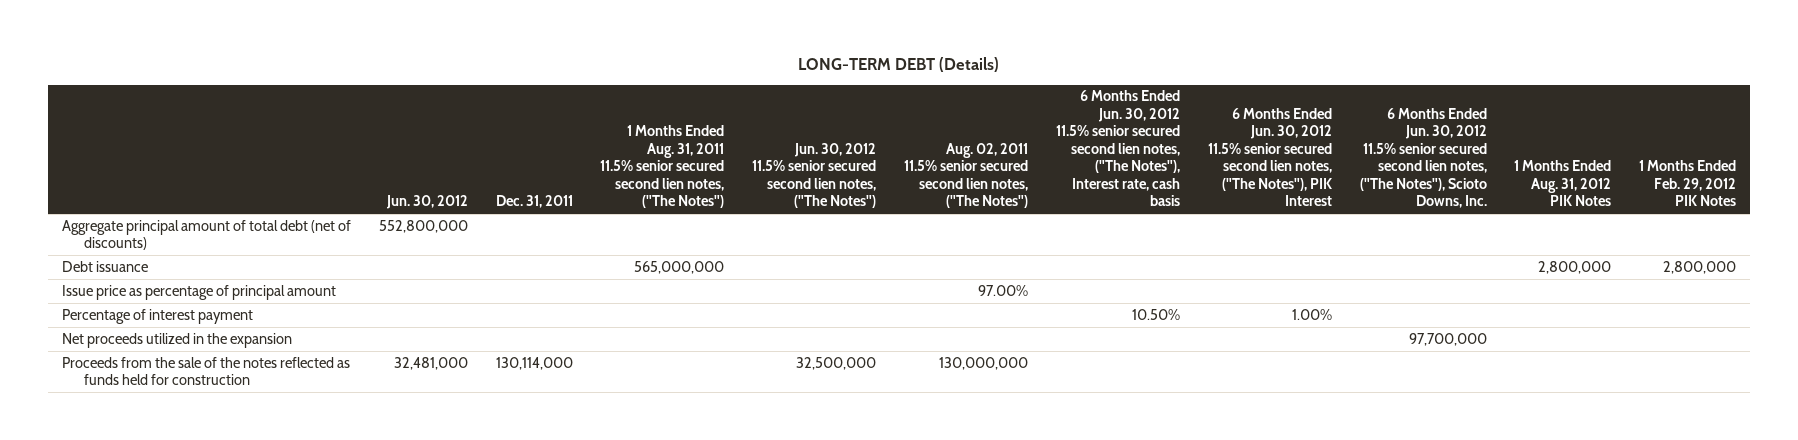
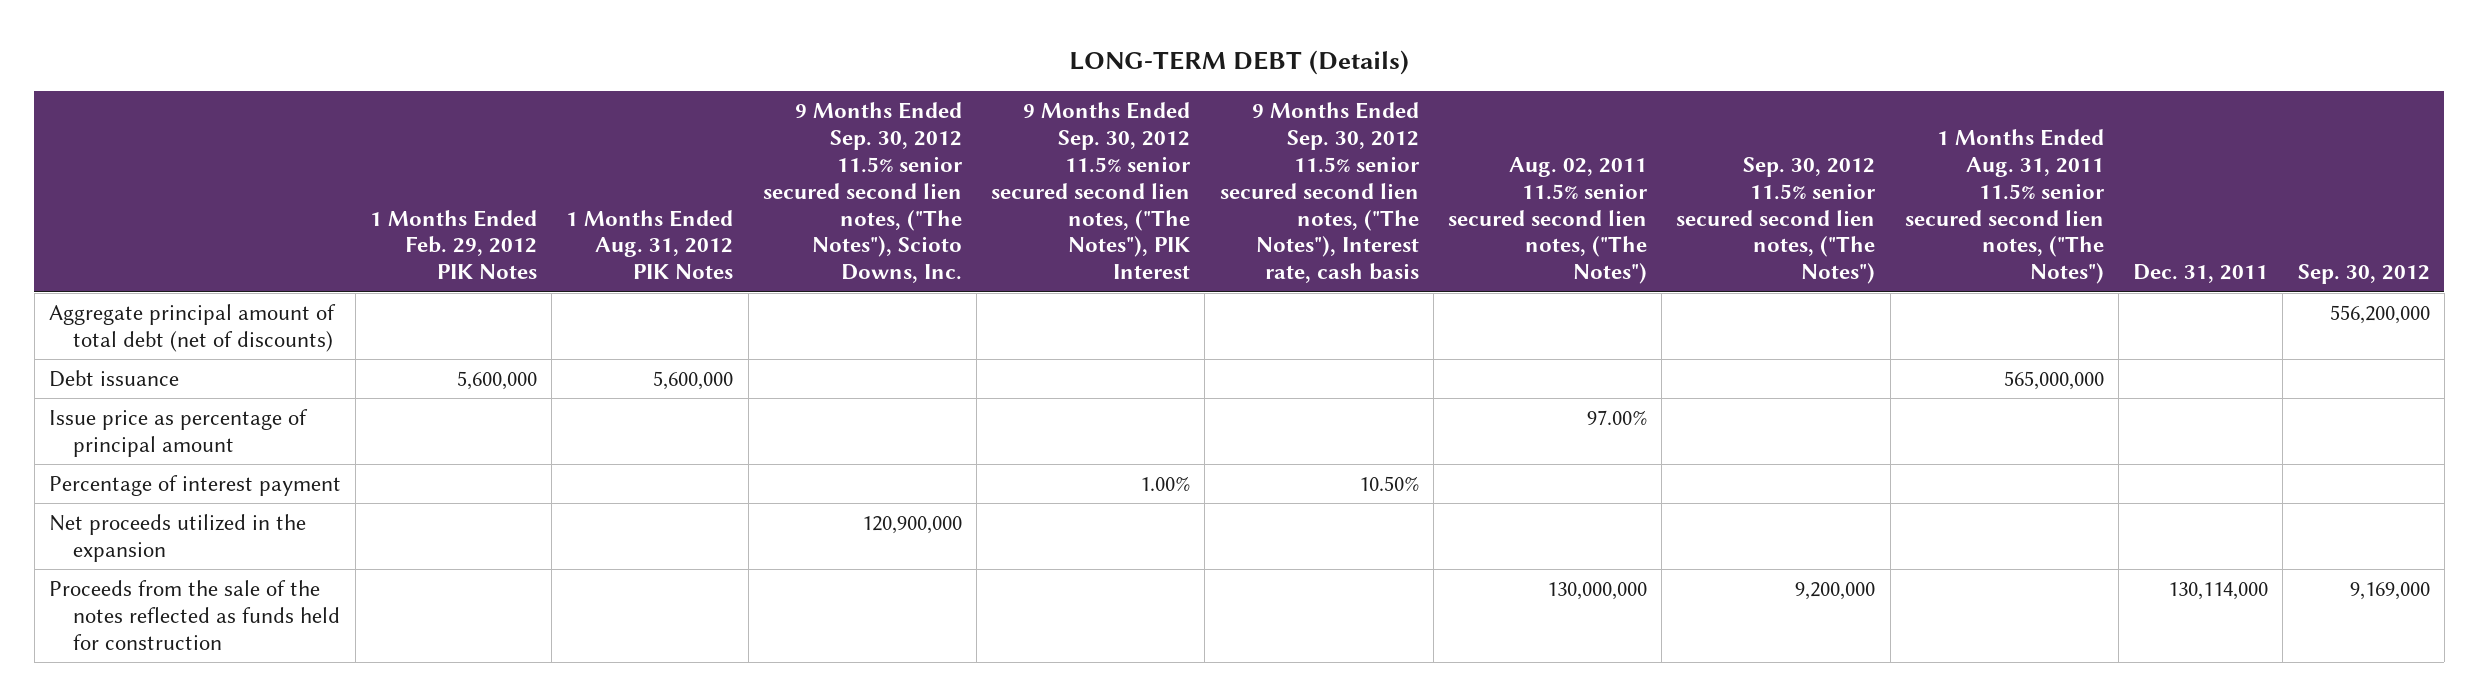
- | Jun. 30, 2012 | Dec. 31, 2011 | 1 Months Ended Aug. 31, 2011 11.5% senior secured second lien notes, ("The Notes") | Jun. 30, 2012 11.5% senior secured second lien notes, ("The Notes") | Aug. 02, 2011 11.5% senior secured second lien notes, ("The Notes") | 6 Months Ended Jun. 30, 2012 11.5% senior secured second lien notes, ("The Notes"), Interest rate, cash basis | 6 Months Ended Jun. 30, 2012 11.5% senior secured second lien notes, ("The Notes"), PIK Interest | 6 Months Ended Jun. 30, 2012 11.5% senior secured second lien notes, ("The Notes"), Scioto Downs, Inc. | 1 Months Ended Aug. 31, 2012 PIK Notes | 1 Months Ended Feb. 29, 2012 PIK Notes
+ | 1 Months Ended Feb. 29, 2012 PIK Notes | 1 Months Ended Aug. 31, 2012 PIK Notes | 9 Months Ended Sep. 30, 2012 11.5% senior secured second lien notes, ("The Notes"), Scioto Downs, Inc. | 9 Months Ended Sep. 30, 2012 11.5% senior secured second lien notes, ("The Notes"), PIK Interest | 9 Months Ended Sep. 30, 2012 11.5% senior secured second lien notes, ("The Notes"), Interest rate, cash basis | Aug. 02, 2011 11.5% senior secured second lien notes, ("The Notes") | Sep. 30, 2012 11.5% senior secured second lien notes, ("The Notes") | 1 Months Ended Aug. 31, 2011 11.5% senior secured second lien notes, ("The Notes") | Dec. 31, 2011 | Sep. 30, 2012
- Debt issuance | | | 565,000,000 | | | | | | 2,800,000 | 2,800,000
+ Debt issuance | 5,600,000 | 5,600,000 | | | | | | 565,000,000 | |

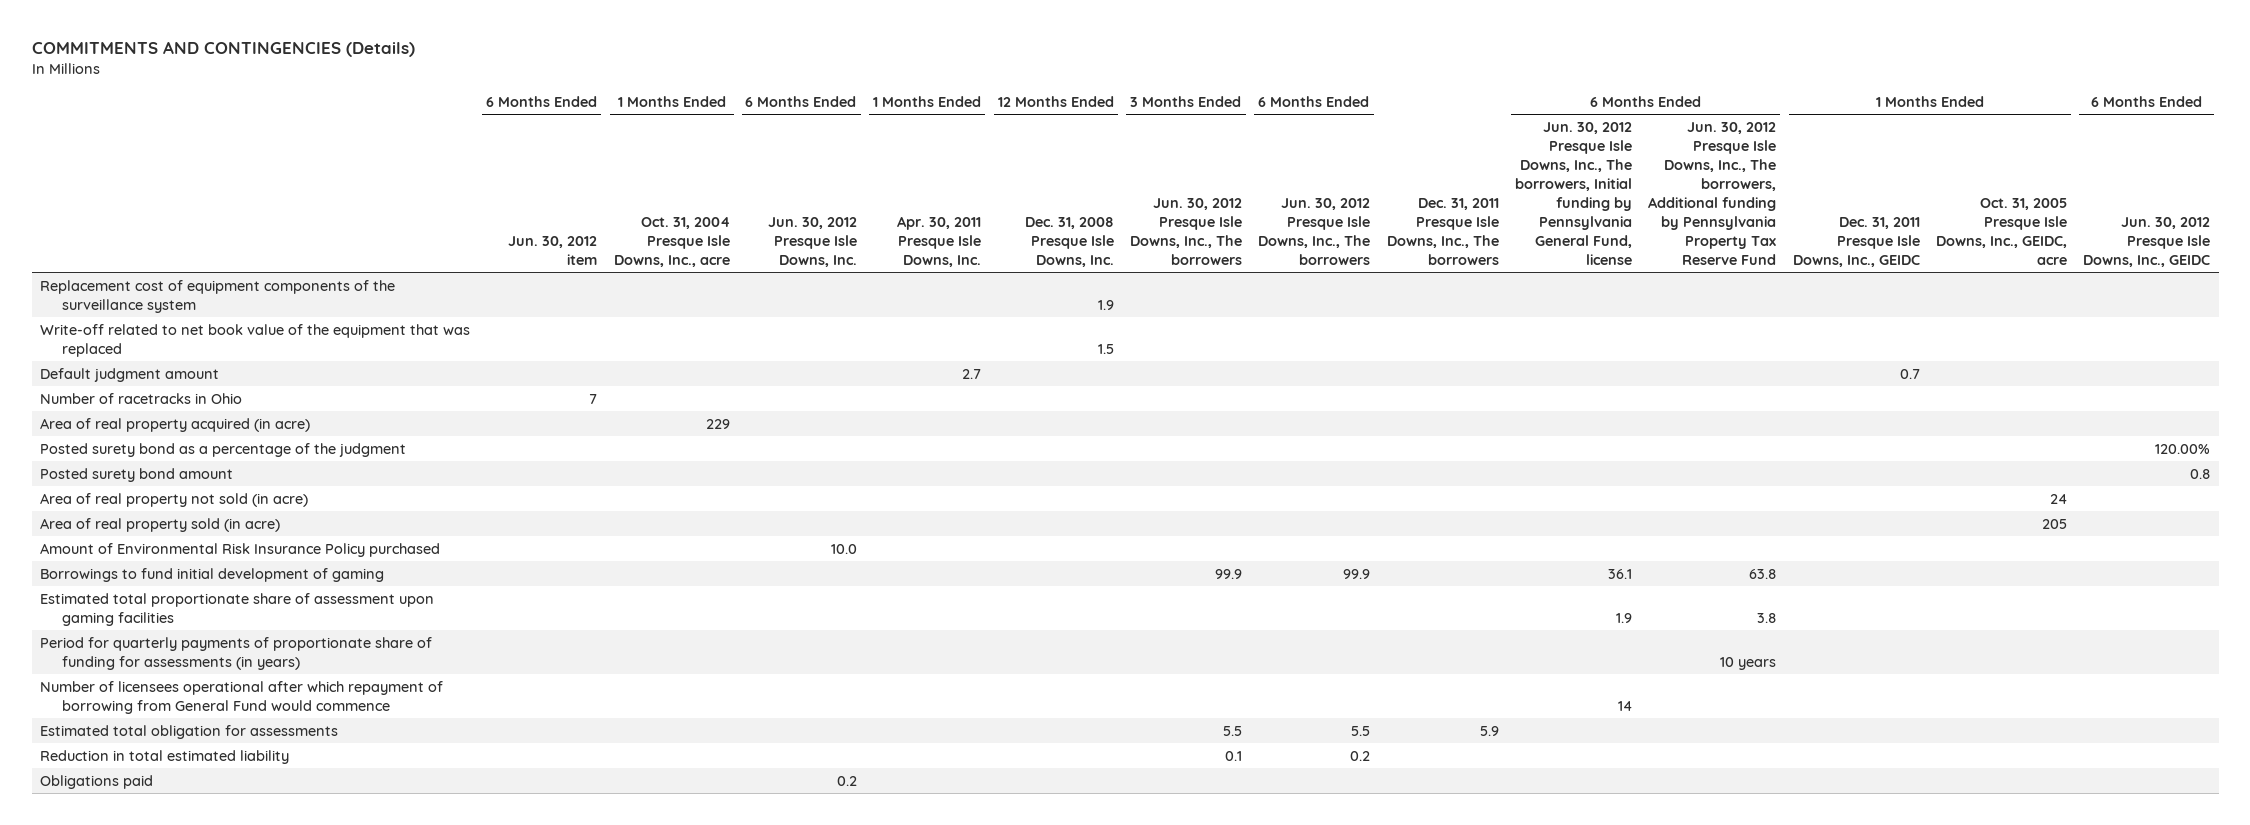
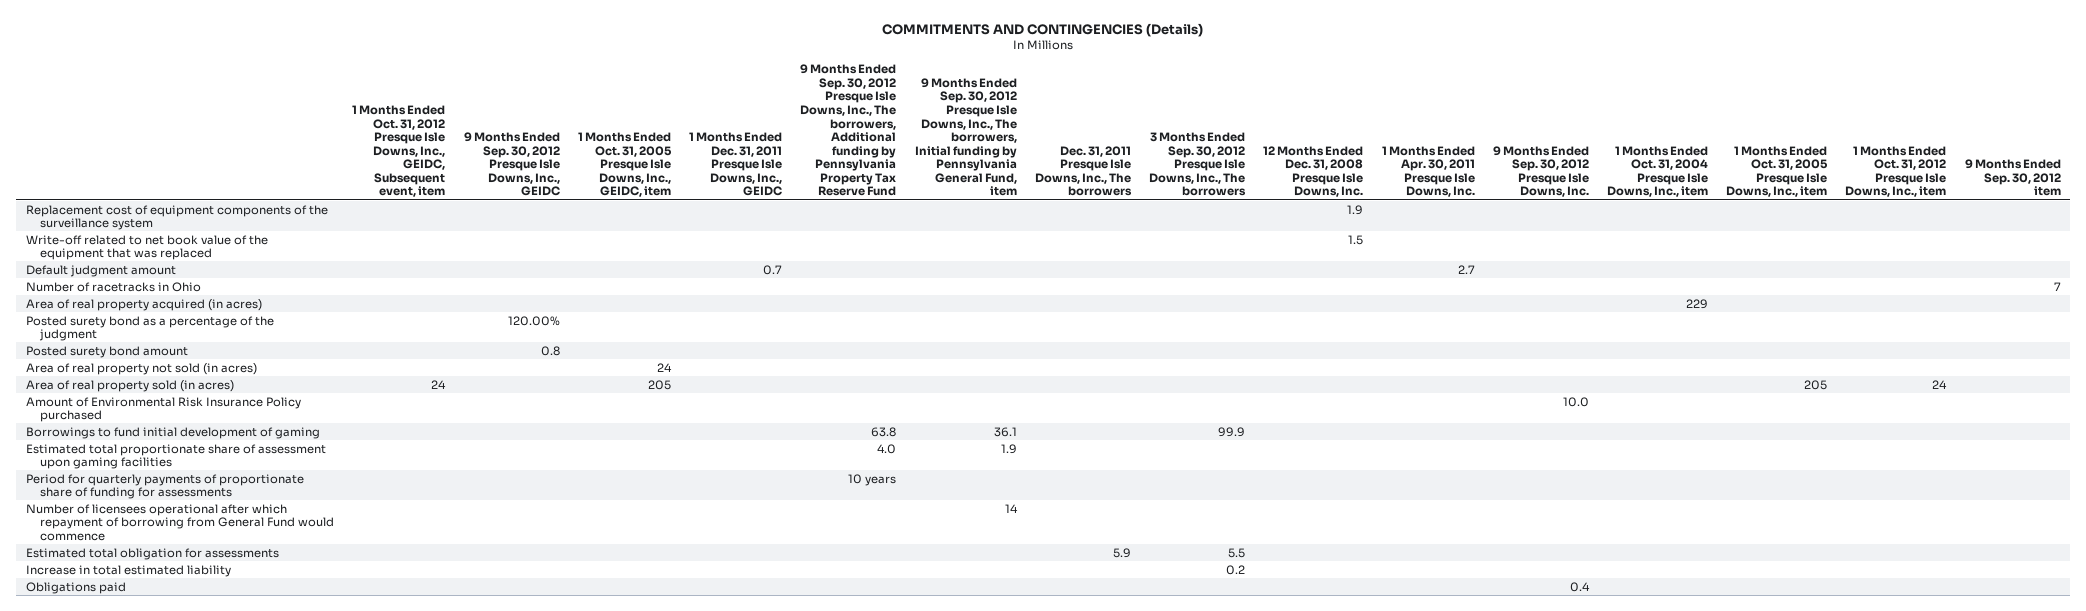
- | 6 Months Ended Jun. 30, 2012 item | 1 Months Ended Oct. 31, 2004 Presque Isle Downs, Inc., acre | 6 Months Ended Jun. 30, 2012 Presque Isle Downs, Inc. | 1 Months Ended Apr. 30, 2011 Presque Isle Downs, Inc. | 12 Months Ended Dec. 31, 2008 Presque Isle Downs, Inc. | 3 Months Ended Jun. 30, 2012 Presque Isle Downs, Inc., The borrowers | 6 Months Ended Jun. 30, 2012 Presque Isle Downs, Inc., The borrowers | Dec. 31, 2011 Presque Isle Downs, Inc., The borrowers | 6 Months Ended Jun. 30, 2012 Presque Isle Downs, Inc., The borrowers, Initial funding by Pennsylvania General Fund, license | 6 Months Ended Jun. 30, 2012 Presque Isle Downs, Inc., The borrowers, Additional funding by Pennsylvania Property Tax Reserve Fund | 1 Months Ended Dec. 31, 2011 Presque Isle Downs, Inc., GEIDC | 1 Months Ended Oct. 31, 2005 Presque Isle Downs, Inc., GEIDC, acre | 6 Months Ended Jun. 30, 2012 Presque Isle Downs, Inc., GEIDC
+ | 1 Months Ended Oct. 31, 2012 Presque Isle Downs, Inc., GEIDC, Subsequent event, item | 9 Months Ended Sep. 30, 2012 Presque Isle Downs, Inc., GEIDC | 1 Months Ended Oct. 31, 2005 Presque Isle Downs, Inc., GEIDC, item | 1 Months Ended Dec. 31, 2011 Presque Isle Downs, Inc., GEIDC | 9 Months Ended Sep. 30, 2012 Presque Isle Downs, Inc., The borrowers, Additional funding by Pennsylvania Property Tax Reserve Fund | 9 Months Ended Sep. 30, 2012 Presque Isle Downs, Inc., The borrowers, Initial funding by Pennsylvania General Fund, item | Dec. 31, 2011 Presque Isle Downs, Inc., The borrowers | 3 Months Ended Sep. 30, 2012 Presque Isle Downs, Inc., The borrowers | 12 Months Ended Dec. 31, 2008 Presque Isle Downs, Inc. | 1 Months Ended Apr. 30, 2011 Presque Isle Downs, Inc. | 9 Months Ended Sep. 30, 2012 Presque Isle Downs, Inc. | 1 Months Ended Oct. 31, 2004 Presque Isle Downs, Inc., item | 1 Months Ended Oct. 31, 2005 Presque Isle Downs, Inc., item | 1 Months Ended Oct. 31, 2012 Presque Isle Downs, Inc., item | 9 Months Ended Sep. 30, 2012 item
- Area of real property acquired (in acre) | | 229 | | | | | | | | | | |
+ Area of real property acquired (in acres) | | | | | | | | | | | | 229 | | |
- Area of real property not sold (in acre) | | | | | | | | | | | | 24 |
- Area of real property sold (in acre) | | | | | | | | | | | | 205 |
+ Area of real property not sold (in acres) | | | 24 | | | | | | | | | | | |
+ Area of real property sold (in acres) | 24 | | 205 | | | | | | | | | | 205 | 24 |
- Period for quarterly payments of proportionate share of funding for assessments (in years) | | | | | | | | | | 10 years | | |
+ Period for quarterly payments of proportionate share of funding for assessments | | | | | 10 years | | | | | | | | | |
- Reduction in total estimated liability | | | | | | 0.1 | 0.2 | | | | | |
+ Increase in total estimated liability | | | | | | | | 0.2 | | | | | | |

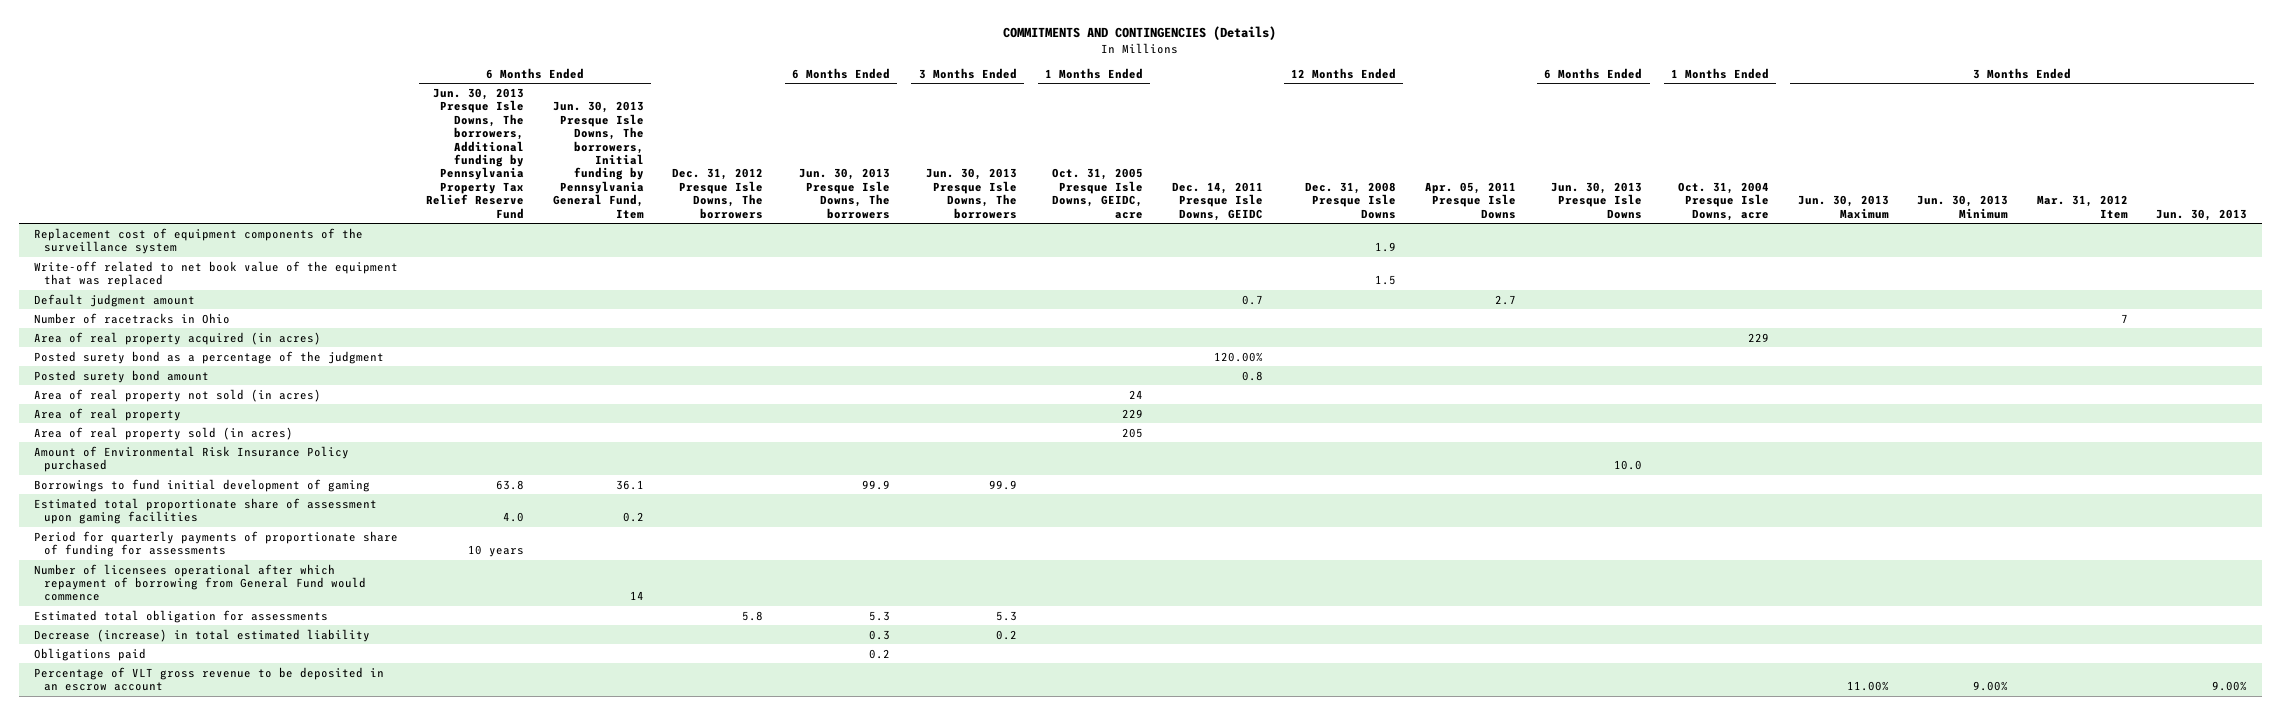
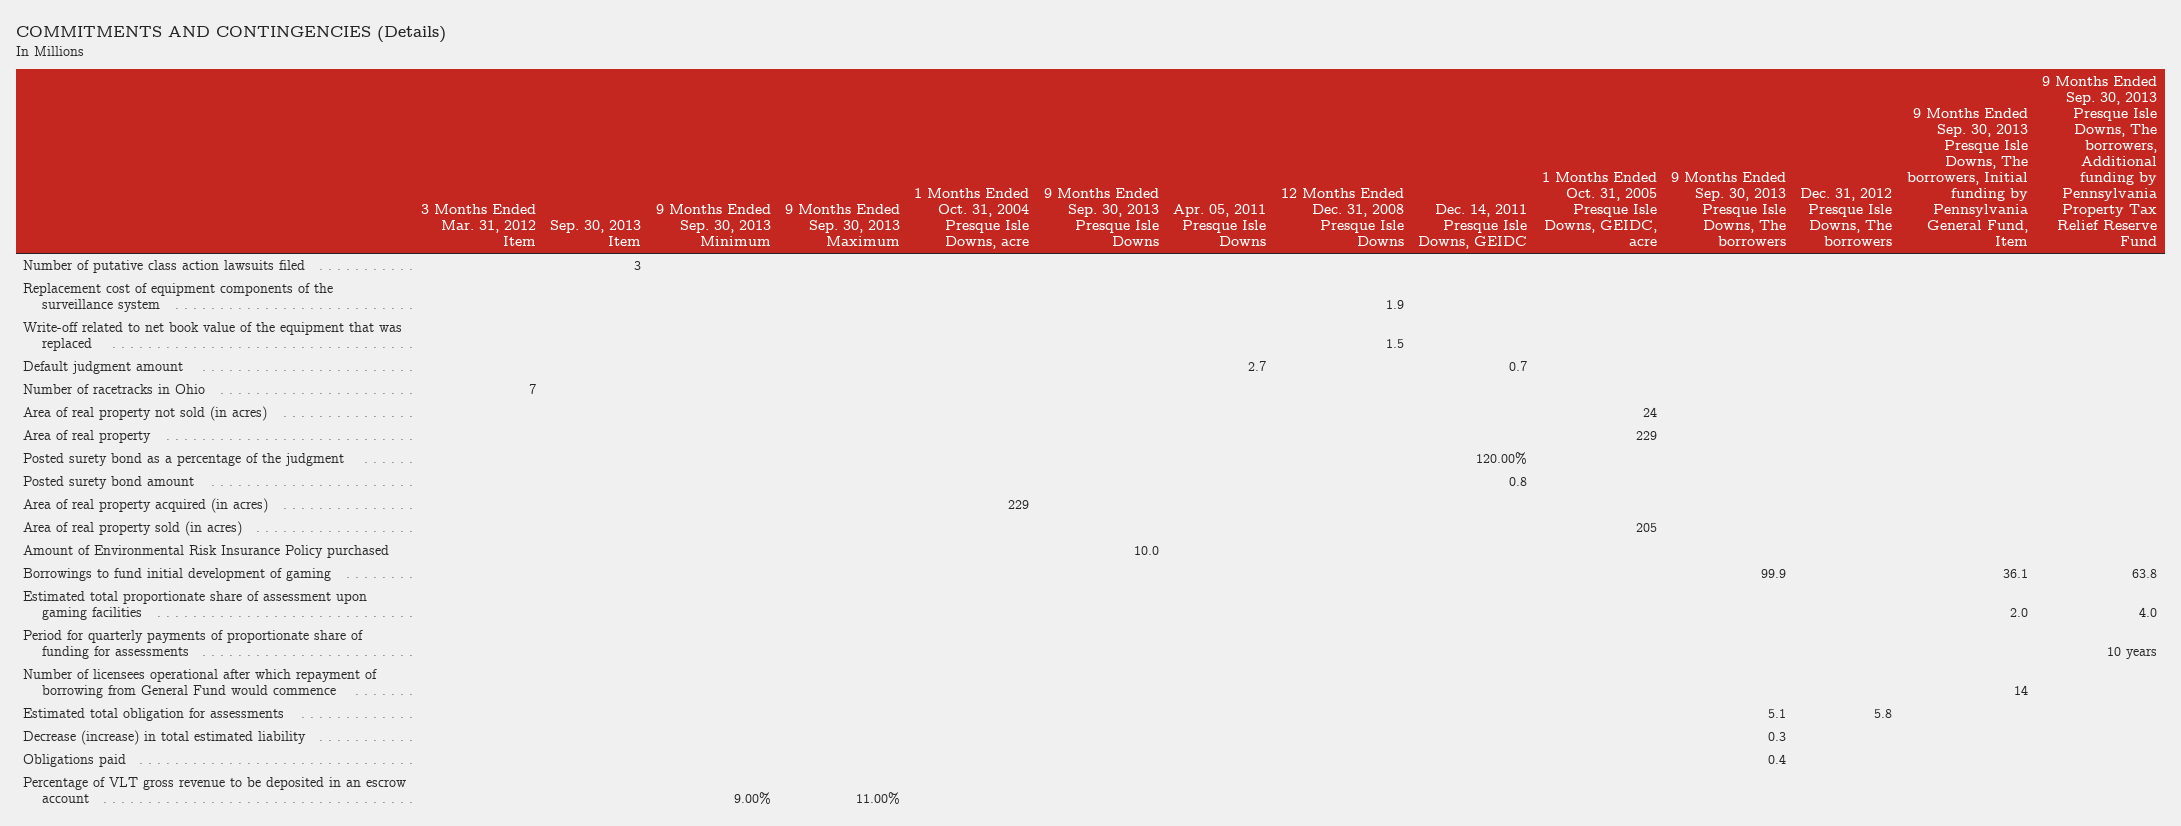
- | 6 Months Ended Jun. 30, 2013 Presque Isle Downs, The borrowers, Additional funding by Pennsylvania Property Tax Relief Reserve Fund | 6 Months Ended Jun. 30, 2013 Presque Isle Downs, The borrowers, Initial funding by Pennsylvania General Fund, Item | Dec. 31, 2012 Presque Isle Downs, The borrowers | 6 Months Ended Jun. 30, 2013 Presque Isle Downs, The borrowers | 3 Months Ended Jun. 30, 2013 Presque Isle Downs, The borrowers | 1 Months Ended Oct. 31, 2005 Presque Isle Downs, GEIDC, acre | Dec. 14, 2011 Presque Isle Downs, GEIDC | 12 Months Ended Dec. 31, 2008 Presque Isle Downs | Apr. 05, 2011 Presque Isle Downs | 6 Months Ended Jun. 30, 2013 Presque Isle Downs | 1 Months Ended Oct. 31, 2004 Presque Isle Downs, acre | 3 Months Ended Jun. 30, 2013 Maximum | 3 Months Ended Jun. 30, 2013 Minimum | 3 Months Ended Mar. 31, 2012 Item | 3 Months Ended Jun. 30, 2013
+ | 3 Months Ended Mar. 31, 2012 Item | Sep. 30, 2013 Item | 9 Months Ended Sep. 30, 2013 Minimum | 9 Months Ended Sep. 30, 2013 Maximum | 1 Months Ended Oct. 31, 2004 Presque Isle Downs, acre | 9 Months Ended Sep. 30, 2013 Presque Isle Downs | Apr. 05, 2011 Presque Isle Downs | 12 Months Ended Dec. 31, 2008 Presque Isle Downs | Dec. 14, 2011 Presque Isle Downs, GEIDC | 1 Months Ended Oct. 31, 2005 Presque Isle Downs, GEIDC, acre | 9 Months Ended Sep. 30, 2013 Presque Isle Downs, The borrowers | Dec. 31, 2012 Presque Isle Downs, The borrowers | 9 Months Ended Sep. 30, 2013 Presque Isle Downs, The borrowers, Initial funding by Pennsylvania General Fund, Item | 9 Months Ended Sep. 30, 2013 Presque Isle Downs, The borrowers, Additional funding by Pennsylvania Property Tax Relief Reserve Fund
+ Number of putative class action lawsuits filed | | 3 | | | | | | | | | | | |
moved down: Posted surety bond as a percentage of the judgment | | | | | | | | | 120.00% | | | | |
moved down: Posted surety bond amount | | | | | | | | | 0.8 | | | | |
moved down: Area of real property acquired (in acres) | | | | | 229 | | | | | | | | |

